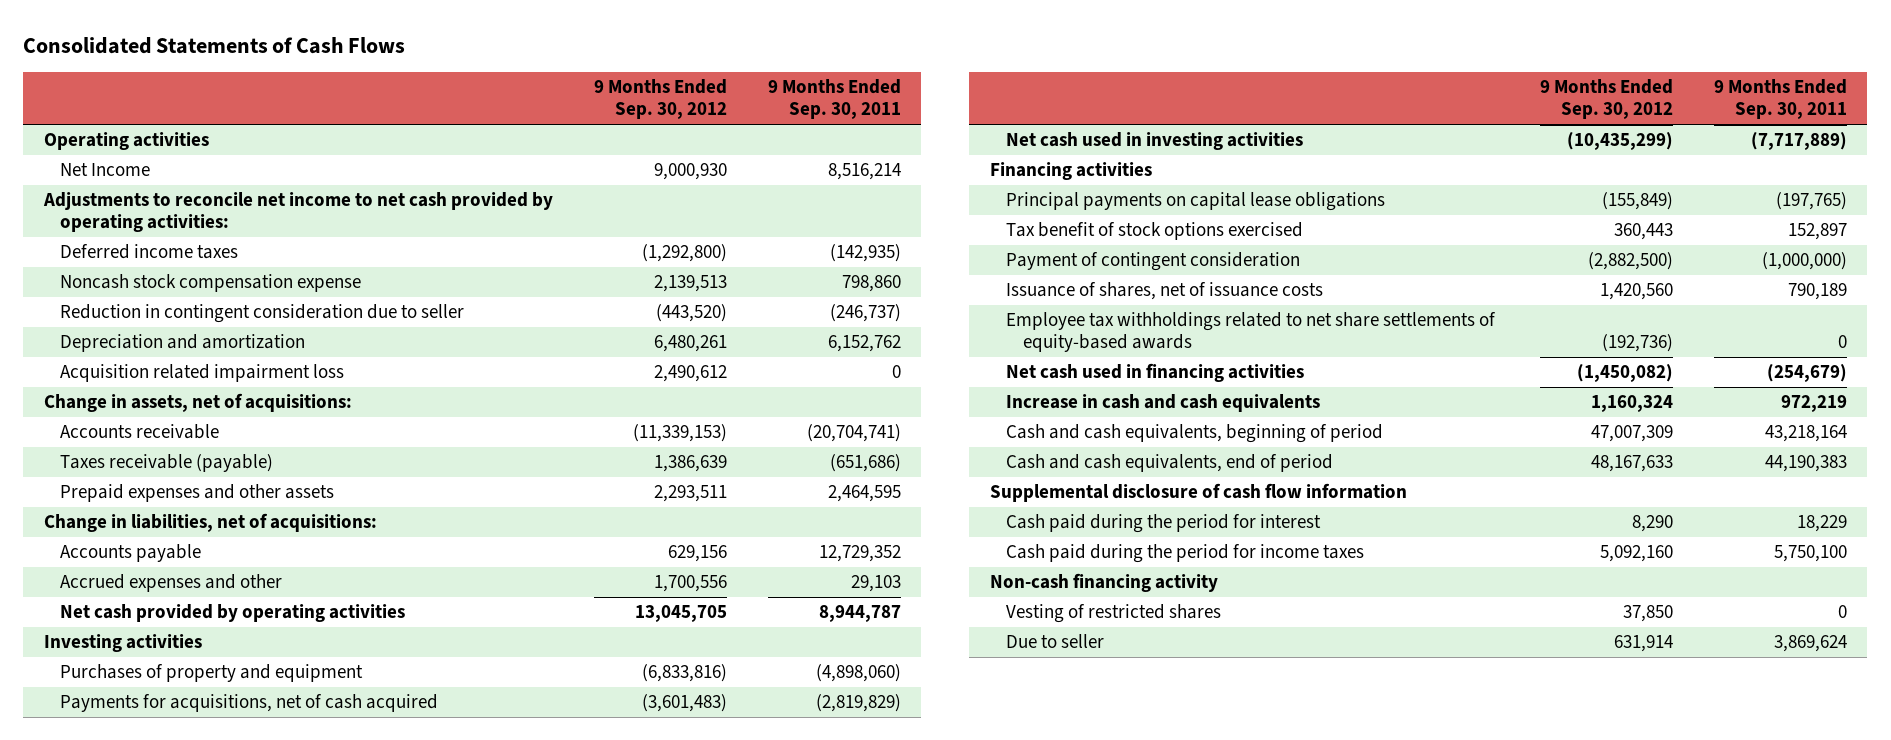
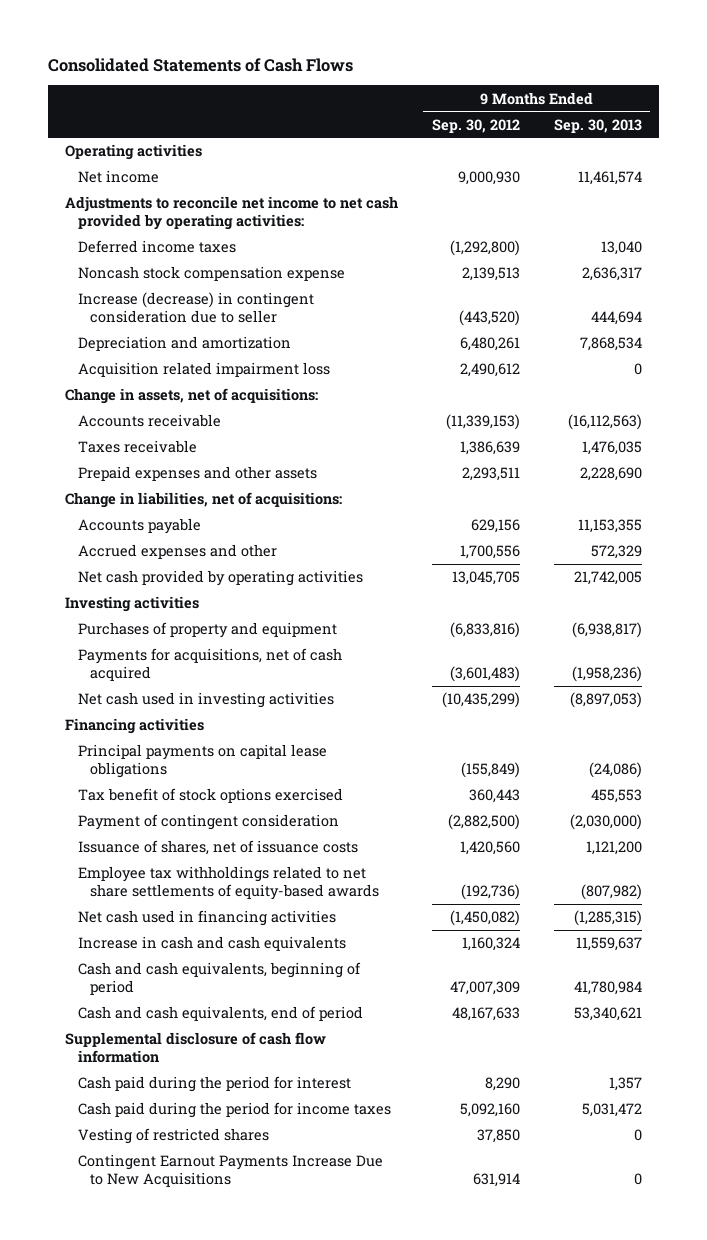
- | 9 Months Ended Sep. 30, 2012 | 9 Months Ended Sep. 30, 2011
+ | 9 Months Ended Sep. 30, 2012 | 9 Months Ended Sep. 30, 2013
- Net Income | 9,000,930 | 8,516,214
+ Net income | 9,000,930 | 11,461,574
- Reduction in contingent consideration due to seller | (443,520) | (246,737)
+ Increase (decrease) in contingent consideration due to seller | (443,520) | 444,694
- Taxes receivable (payable) | 1,386,639 | (651,686)
+ Taxes receivable | 1,386,639 | 1,476,035
- Non-cash financing activity
- Due to seller | 631,914 | 3,869,624
+ Contingent Earnout Payments Increase Due to New Acquisitions | 631,914 | 0

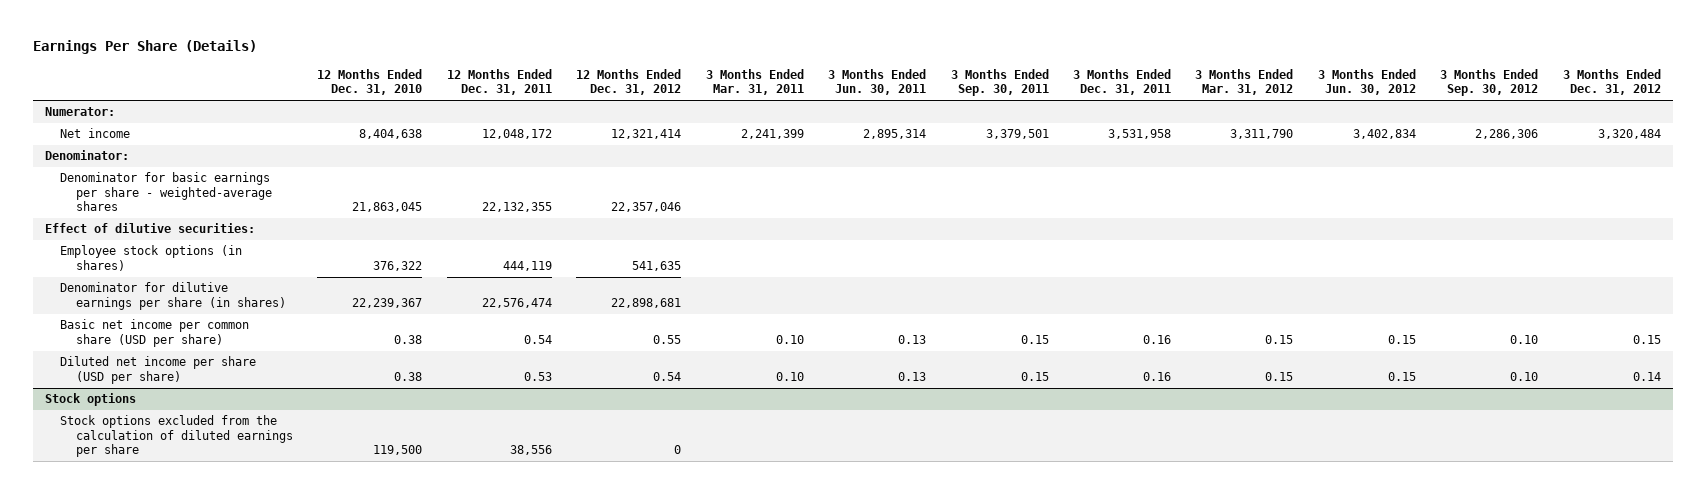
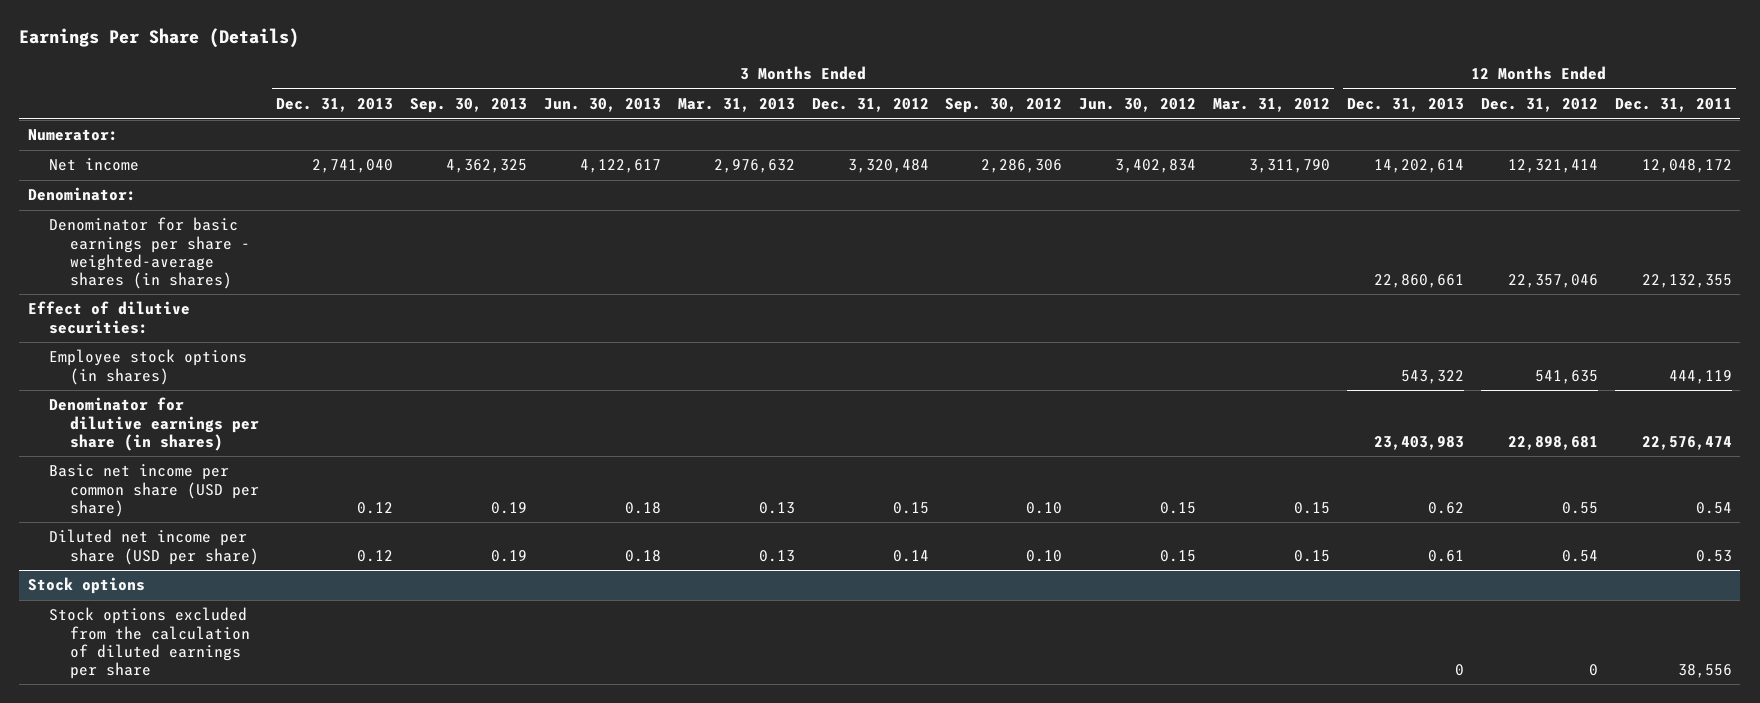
- | 12 Months Ended Dec. 31, 2010 | 12 Months Ended Dec. 31, 2011 | 12 Months Ended Dec. 31, 2012 | 3 Months Ended Mar. 31, 2011 | 3 Months Ended Jun. 30, 2011 | 3 Months Ended Sep. 30, 2011 | 3 Months Ended Dec. 31, 2011 | 3 Months Ended Mar. 31, 2012 | 3 Months Ended Jun. 30, 2012 | 3 Months Ended Sep. 30, 2012 | 3 Months Ended Dec. 31, 2012
+ | 3 Months Ended Dec. 31, 2013 | 3 Months Ended Sep. 30, 2013 | 3 Months Ended Jun. 30, 2013 | 3 Months Ended Mar. 31, 2013 | 3 Months Ended Dec. 31, 2012 | 3 Months Ended Sep. 30, 2012 | 3 Months Ended Jun. 30, 2012 | 3 Months Ended Mar. 31, 2012 | 12 Months Ended Dec. 31, 2013 | 12 Months Ended Dec. 31, 2012 | 12 Months Ended Dec. 31, 2011
- Denominator for basic earnings per share - weighted-average shares | 21,863,045 | 22,132,355 | 22,357,046 | | | | | | | |
+ Denominator for basic earnings per share - weighted-average shares (in shares) | | | | | | | | | 22,860,661 | 22,357,046 | 22,132,355

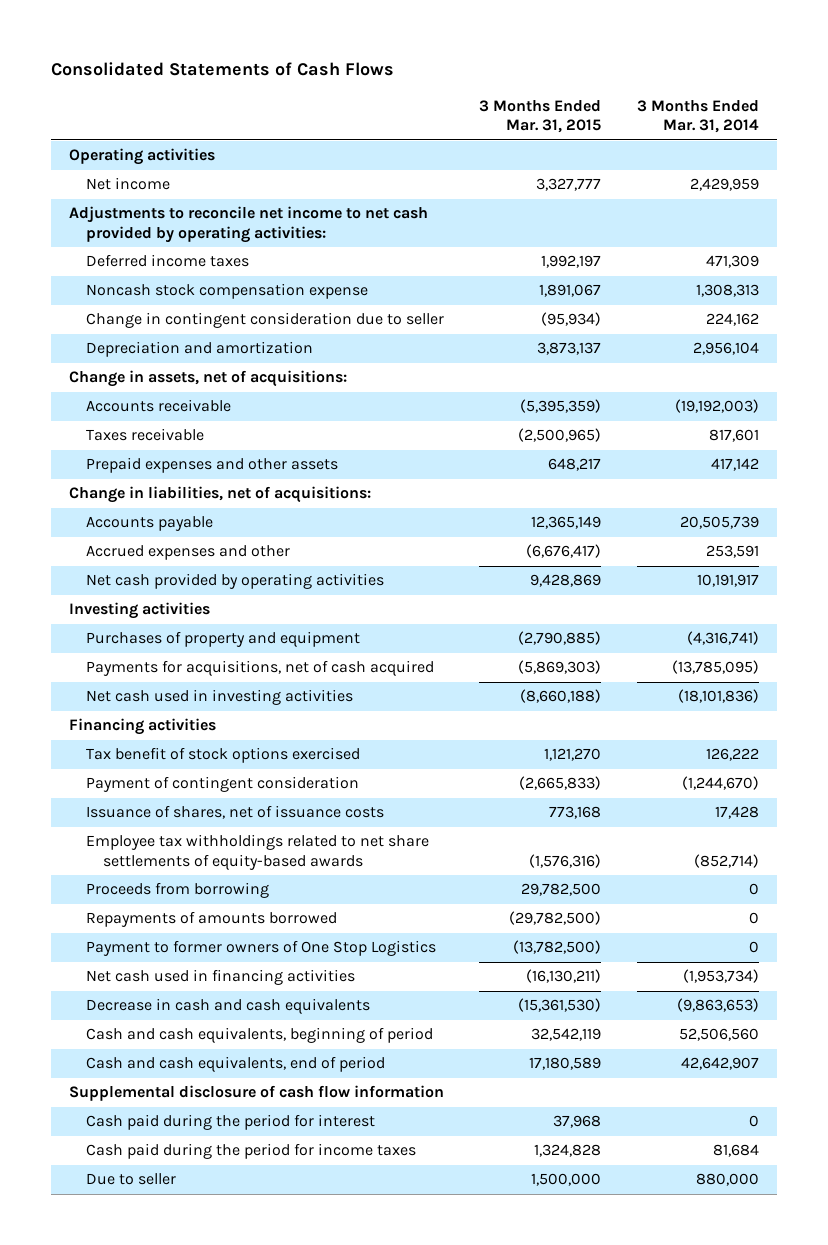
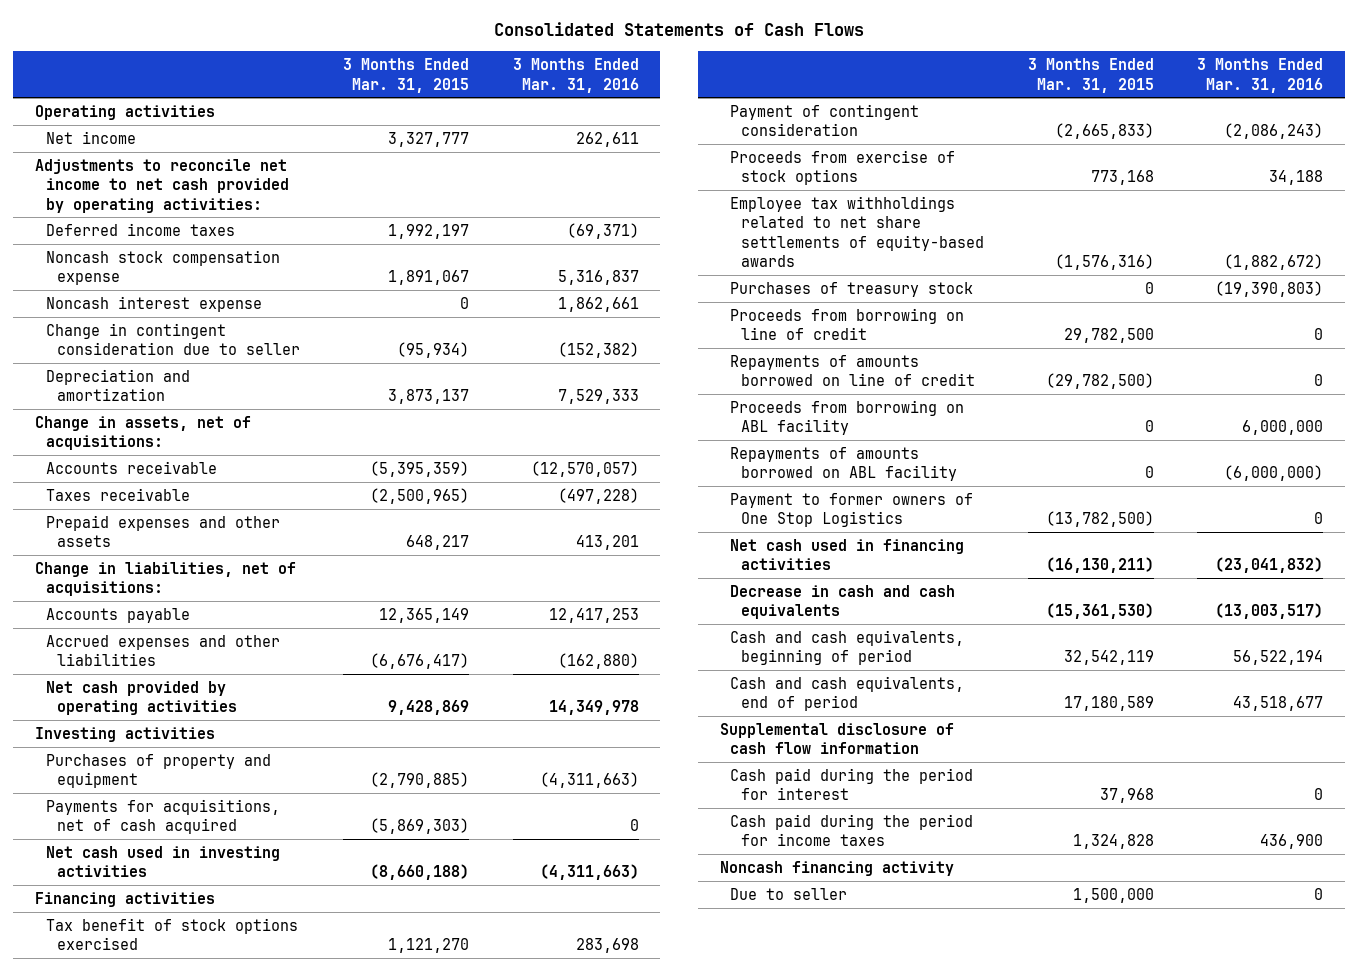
- | 3 Months Ended Mar. 31, 2015 | 3 Months Ended Mar. 31, 2014
+ | 3 Months Ended Mar. 31, 2015 | 3 Months Ended Mar. 31, 2016
+ Noncash interest expense | 0 | 1,862,661
- Accrued expenses and other | (6,676,417) | 253,591
+ Accrued expenses and other liabilities | (6,676,417) | (162,880)
- Issuance of shares, net of issuance costs | 773,168 | 17,428
+ Proceeds from exercise of stock options | 773,168 | 34,188
- Proceeds from borrowing | 29,782,500 | 0
- Repayments of amounts borrowed | (29,782,500) | 0
+ Purchases of treasury stock | 0 | (19,390,803)
+ Proceeds from borrowing on line of credit | 29,782,500 | 0
+ Repayments of amounts borrowed on line of credit | (29,782,500) | 0
+ Proceeds from borrowing on ABL facility | 0 | 6,000,000
+ Repayments of amounts borrowed on ABL facility | 0 | (6,000,000)
+ Noncash financing activity

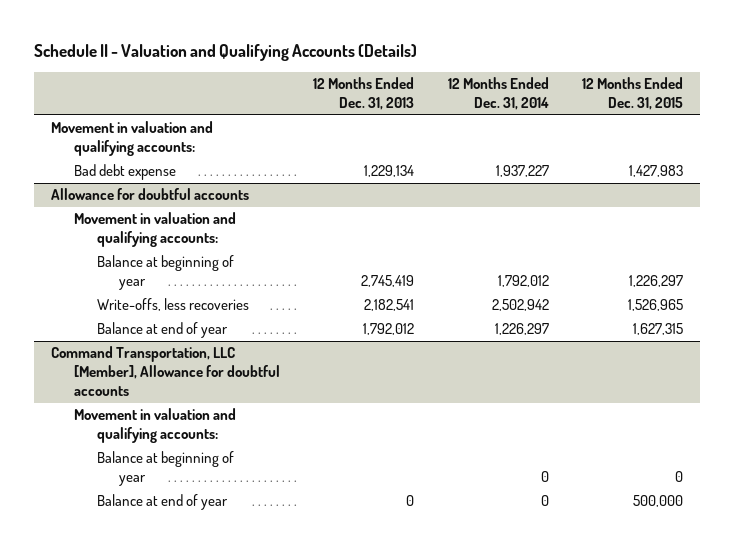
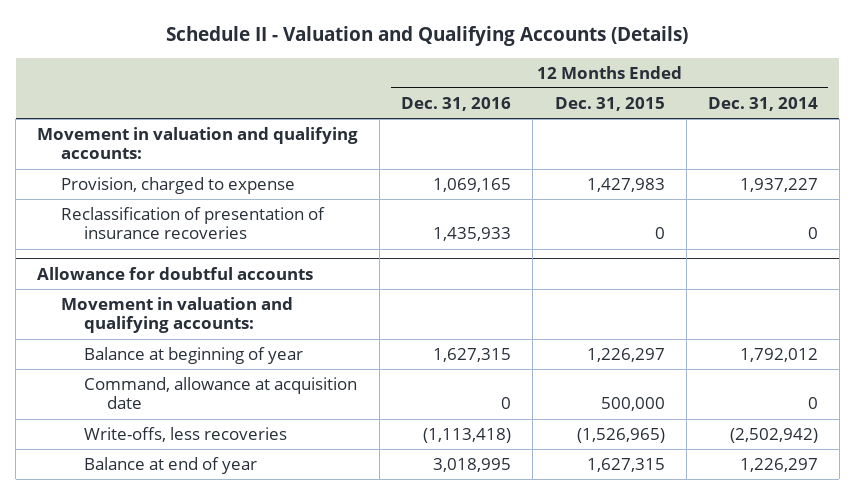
- | 12 Months Ended Dec. 31, 2013 | 12 Months Ended Dec. 31, 2014 | 12 Months Ended Dec. 31, 2015
+ | 12 Months Ended Dec. 31, 2016 | 12 Months Ended Dec. 31, 2015 | 12 Months Ended Dec. 31, 2014
- Bad debt expense | 1,229,134 | 1,937,227 | 1,427,983
+ Provision, charged to expense | 1,069,165 | 1,427,983 | 1,937,227
+ Reclassification of presentation of insurance recoveries | 1,435,933 | 0 | 0
@ Allowance for doubtful accounts
- Write-offs, less recoveries | 2,182,541 | 2,502,942 | 1,526,965
+ Command, allowance at acquisition date | 0 | 500,000 | 0
+ Write-offs, less recoveries | (1,113,418) | (1,526,965) | (2,502,942)
- Command Transportation, LLC [Member], Allowance for doubtful accounts
- Movement in valuation and qualifying accounts:
- Balance at beginning of year | | 0 | 0
- Balance at end of year | 0 | 0 | 500,000

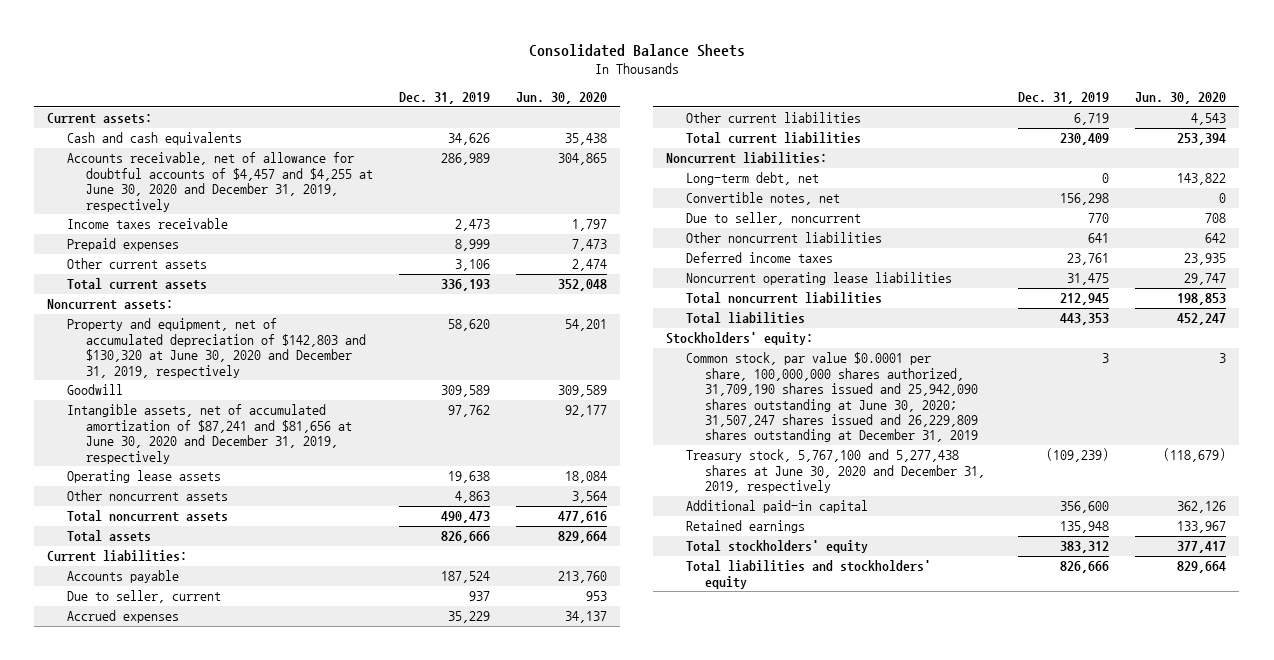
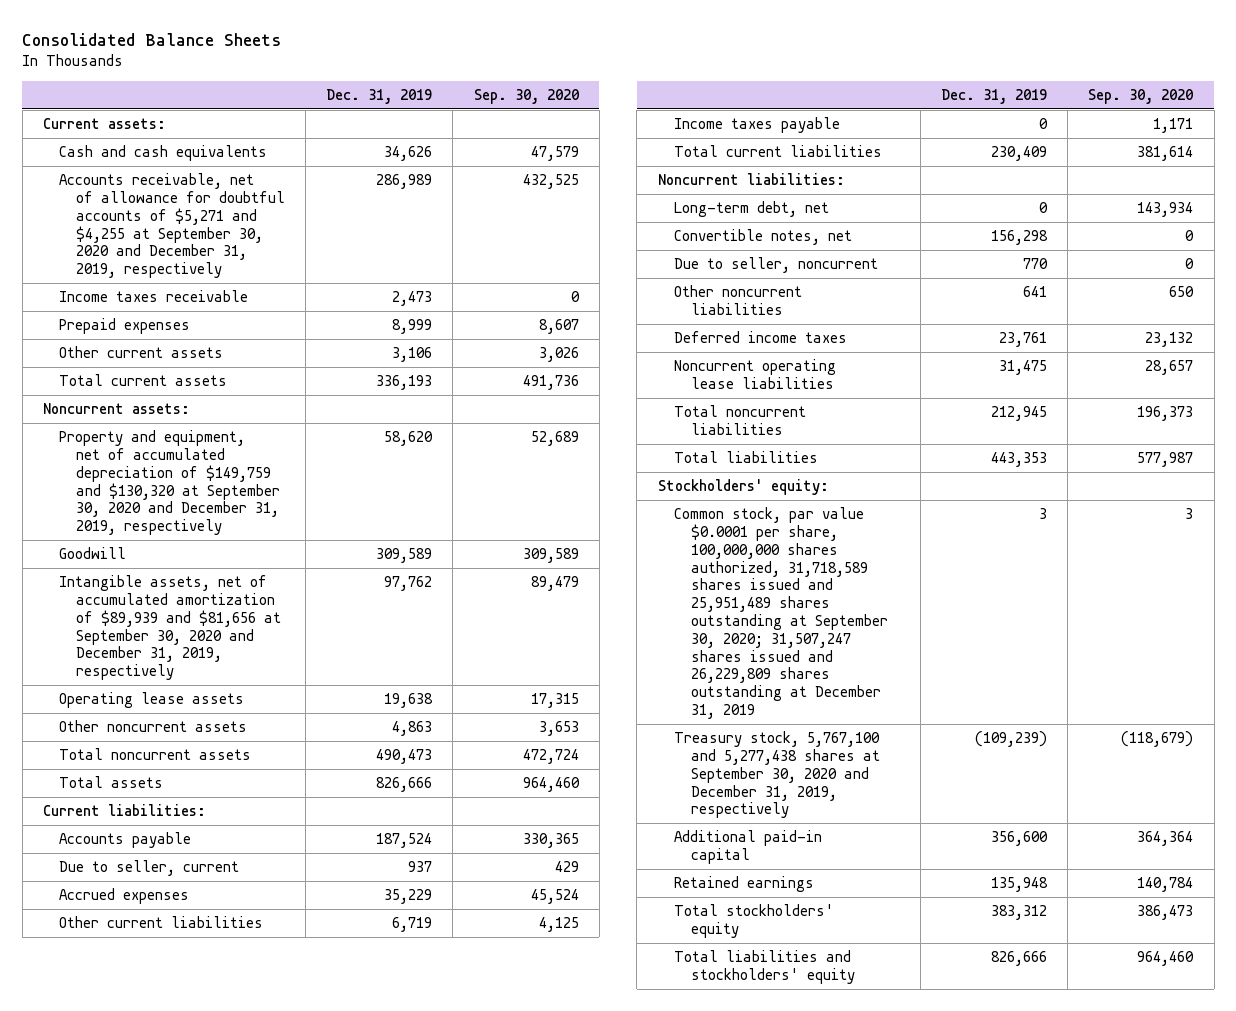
- | Dec. 31, 2019 | Jun. 30, 2020
+ | Dec. 31, 2019 | Sep. 30, 2020
- Accounts receivable, net of allowance for doubtful accounts of $4,457 and $4,255 at June 30, 2020 and December 31, 2019, respectively | 286,989 | 304,865
+ Accounts receivable, net of allowance for doubtful accounts of $5,271 and $4,255 at September 30, 2020 and December 31, 2019, respectively | 286,989 | 432,525
- Property and equipment, net of accumulated depreciation of $142,803 and $130,320 at June 30, 2020 and December 31, 2019, respectively | 58,620 | 54,201
+ Property and equipment, net of accumulated depreciation of $149,759 and $130,320 at September 30, 2020 and December 31, 2019, respectively | 58,620 | 52,689
- Intangible assets, net of accumulated amortization of $87,241 and $81,656 at June 30, 2020 and December 31, 2019, respectively | 97,762 | 92,177
+ Intangible assets, net of accumulated amortization of $89,939 and $81,656 at September 30, 2020 and December 31, 2019, respectively | 97,762 | 89,479
+ Income taxes payable | 0 | 1,171
- Common stock, par value $0.0001 per share, 100,000,000 shares authorized, 31,709,190 shares issued and 25,942,090 shares outstanding at June 30, 2020; 31,507,247 shares issued and 26,229,809 shares outstanding at December 31, 2019 | 3 | 3
- Treasury stock, 5,767,100 and 5,277,438 shares at June 30, 2020 and December 31, 2019, respectively | (109,239) | (118,679)
+ Common stock, par value $0.0001 per share, 100,000,000 shares authorized, 31,718,589 shares issued and 25,951,489 shares outstanding at September 30, 2020; 31,507,247 shares issued and 26,229,809 shares outstanding at December 31, 2019 | 3 | 3
+ Treasury stock, 5,767,100 and 5,277,438 shares at September 30, 2020 and December 31, 2019, respectively | (109,239) | (118,679)

